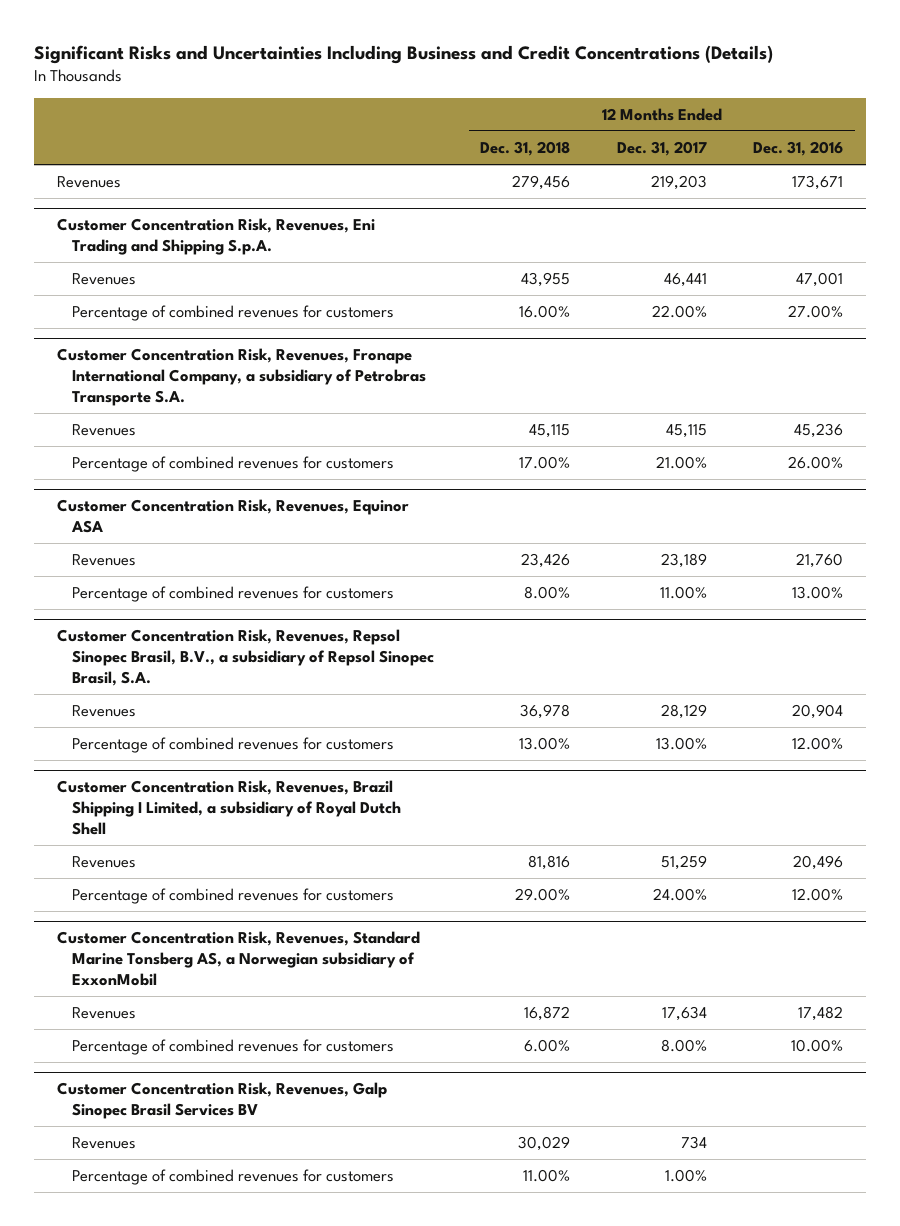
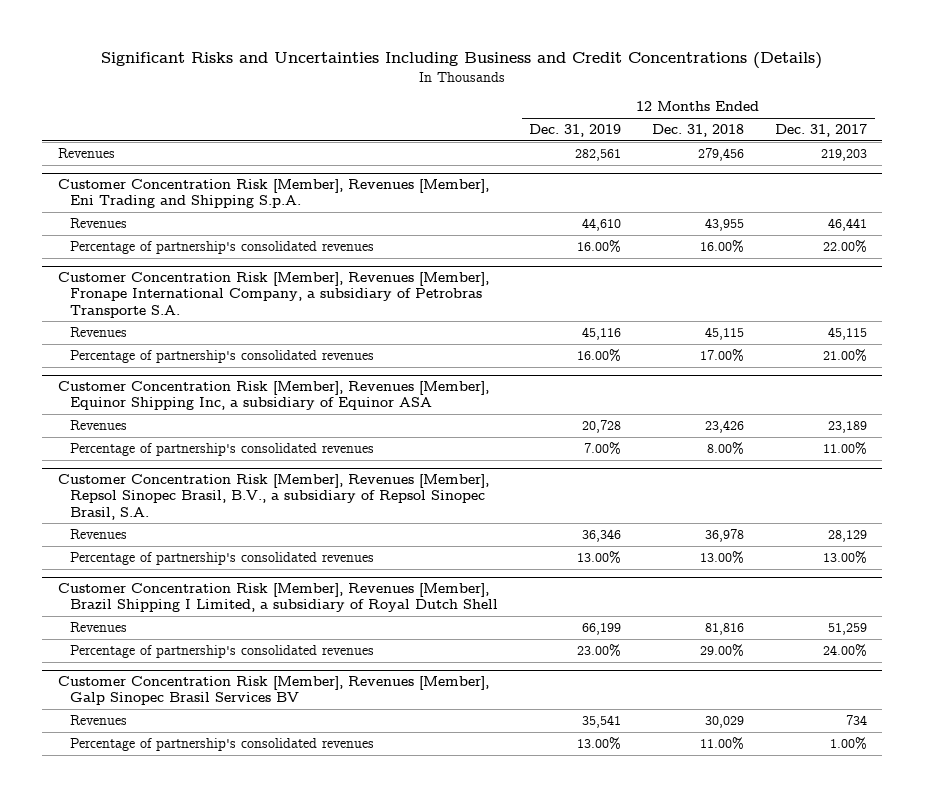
- | 12 Months Ended Dec. 31, 2018 | 12 Months Ended Dec. 31, 2017 | 12 Months Ended Dec. 31, 2016
+ | 12 Months Ended Dec. 31, 2019 | 12 Months Ended Dec. 31, 2018 | 12 Months Ended Dec. 31, 2017
- Customer Concentration Risk, Revenues, Eni Trading and Shipping S.p.A.
+ Customer Concentration Risk [Member], Revenues [Member], Eni Trading and Shipping S.p.A.
- Percentage of combined revenues for customers | 16.00% | 22.00% | 27.00%
- Customer Concentration Risk, Revenues, Fronape International Company, a subsidiary of Petrobras Transporte S.A.
+ Percentage of partnership's consolidated revenues | 16.00% | 16.00% | 22.00%
+ Customer Concentration Risk [Member], Revenues [Member], Fronape International Company, a subsidiary of Petrobras Transporte S.A.
- Percentage of combined revenues for customers | 17.00% | 21.00% | 26.00%
- Customer Concentration Risk, Revenues, Equinor ASA
+ Percentage of partnership's consolidated revenues | 16.00% | 17.00% | 21.00%
+ Customer Concentration Risk [Member], Revenues [Member], Equinor Shipping Inc, a subsidiary of Equinor ASA
- Percentage of combined revenues for customers | 8.00% | 11.00% | 13.00%
- Customer Concentration Risk, Revenues, Repsol Sinopec Brasil, B.V., a subsidiary of Repsol Sinopec Brasil, S.A.
+ Percentage of partnership's consolidated revenues | 7.00% | 8.00% | 11.00%
+ Customer Concentration Risk [Member], Revenues [Member], Repsol Sinopec Brasil, B.V., a subsidiary of Repsol Sinopec Brasil, S.A.
- Percentage of combined revenues for customers | 13.00% | 13.00% | 12.00%
- Customer Concentration Risk, Revenues, Brazil Shipping I Limited, a subsidiary of Royal Dutch Shell
+ Percentage of partnership's consolidated revenues | 13.00% | 13.00% | 13.00%
+ Customer Concentration Risk [Member], Revenues [Member], Brazil Shipping I Limited, a subsidiary of Royal Dutch Shell
- Percentage of combined revenues for customers | 29.00% | 24.00% | 12.00%
- Customer Concentration Risk, Revenues, Standard Marine Tonsberg AS, a Norwegian subsidiary of ExxonMobil
- Revenues | 16,872 | 17,634 | 17,482
- Percentage of combined revenues for customers | 6.00% | 8.00% | 10.00%
- Customer Concentration Risk, Revenues, Galp Sinopec Brasil Services BV
+ Percentage of partnership's consolidated revenues | 23.00% | 29.00% | 24.00%
+ Customer Concentration Risk [Member], Revenues [Member], Galp Sinopec Brasil Services BV
- Percentage of combined revenues for customers | 11.00% | 1.00% |
+ Percentage of partnership's consolidated revenues | 13.00% | 11.00% | 1.00%

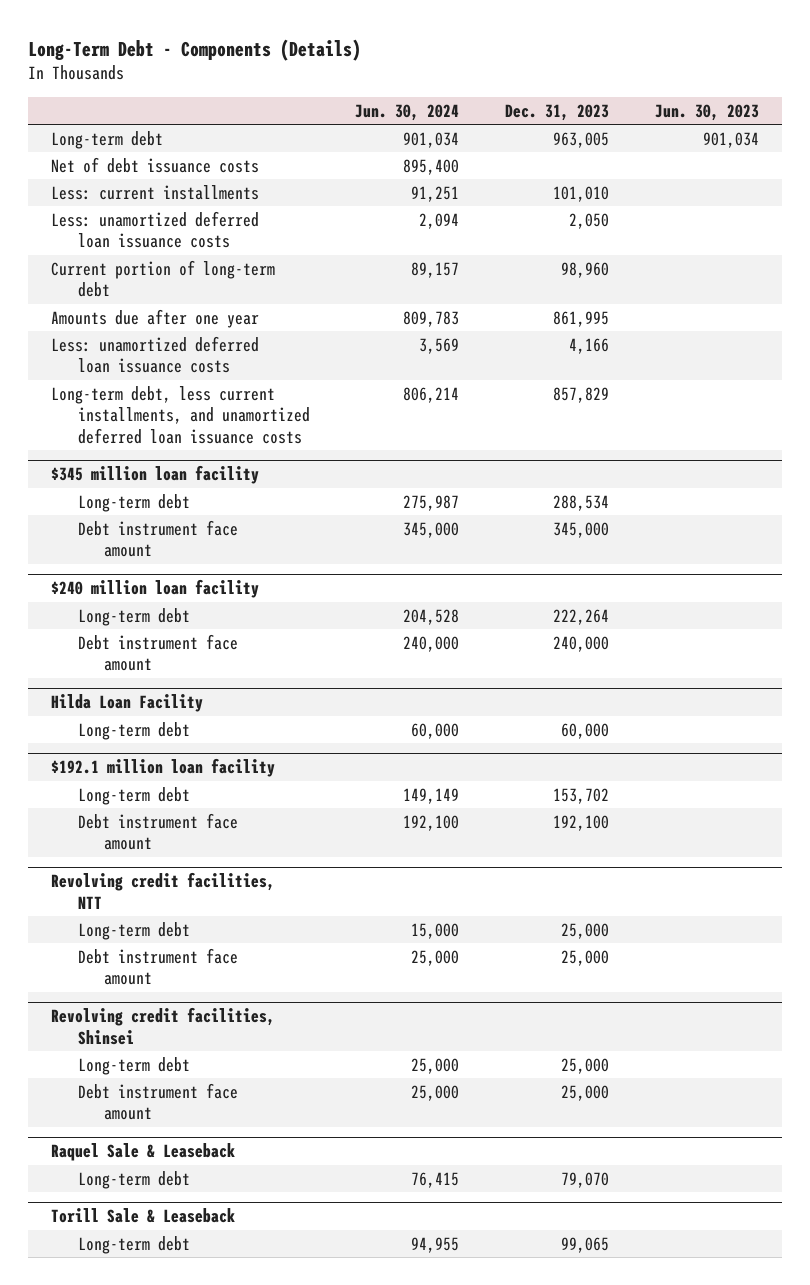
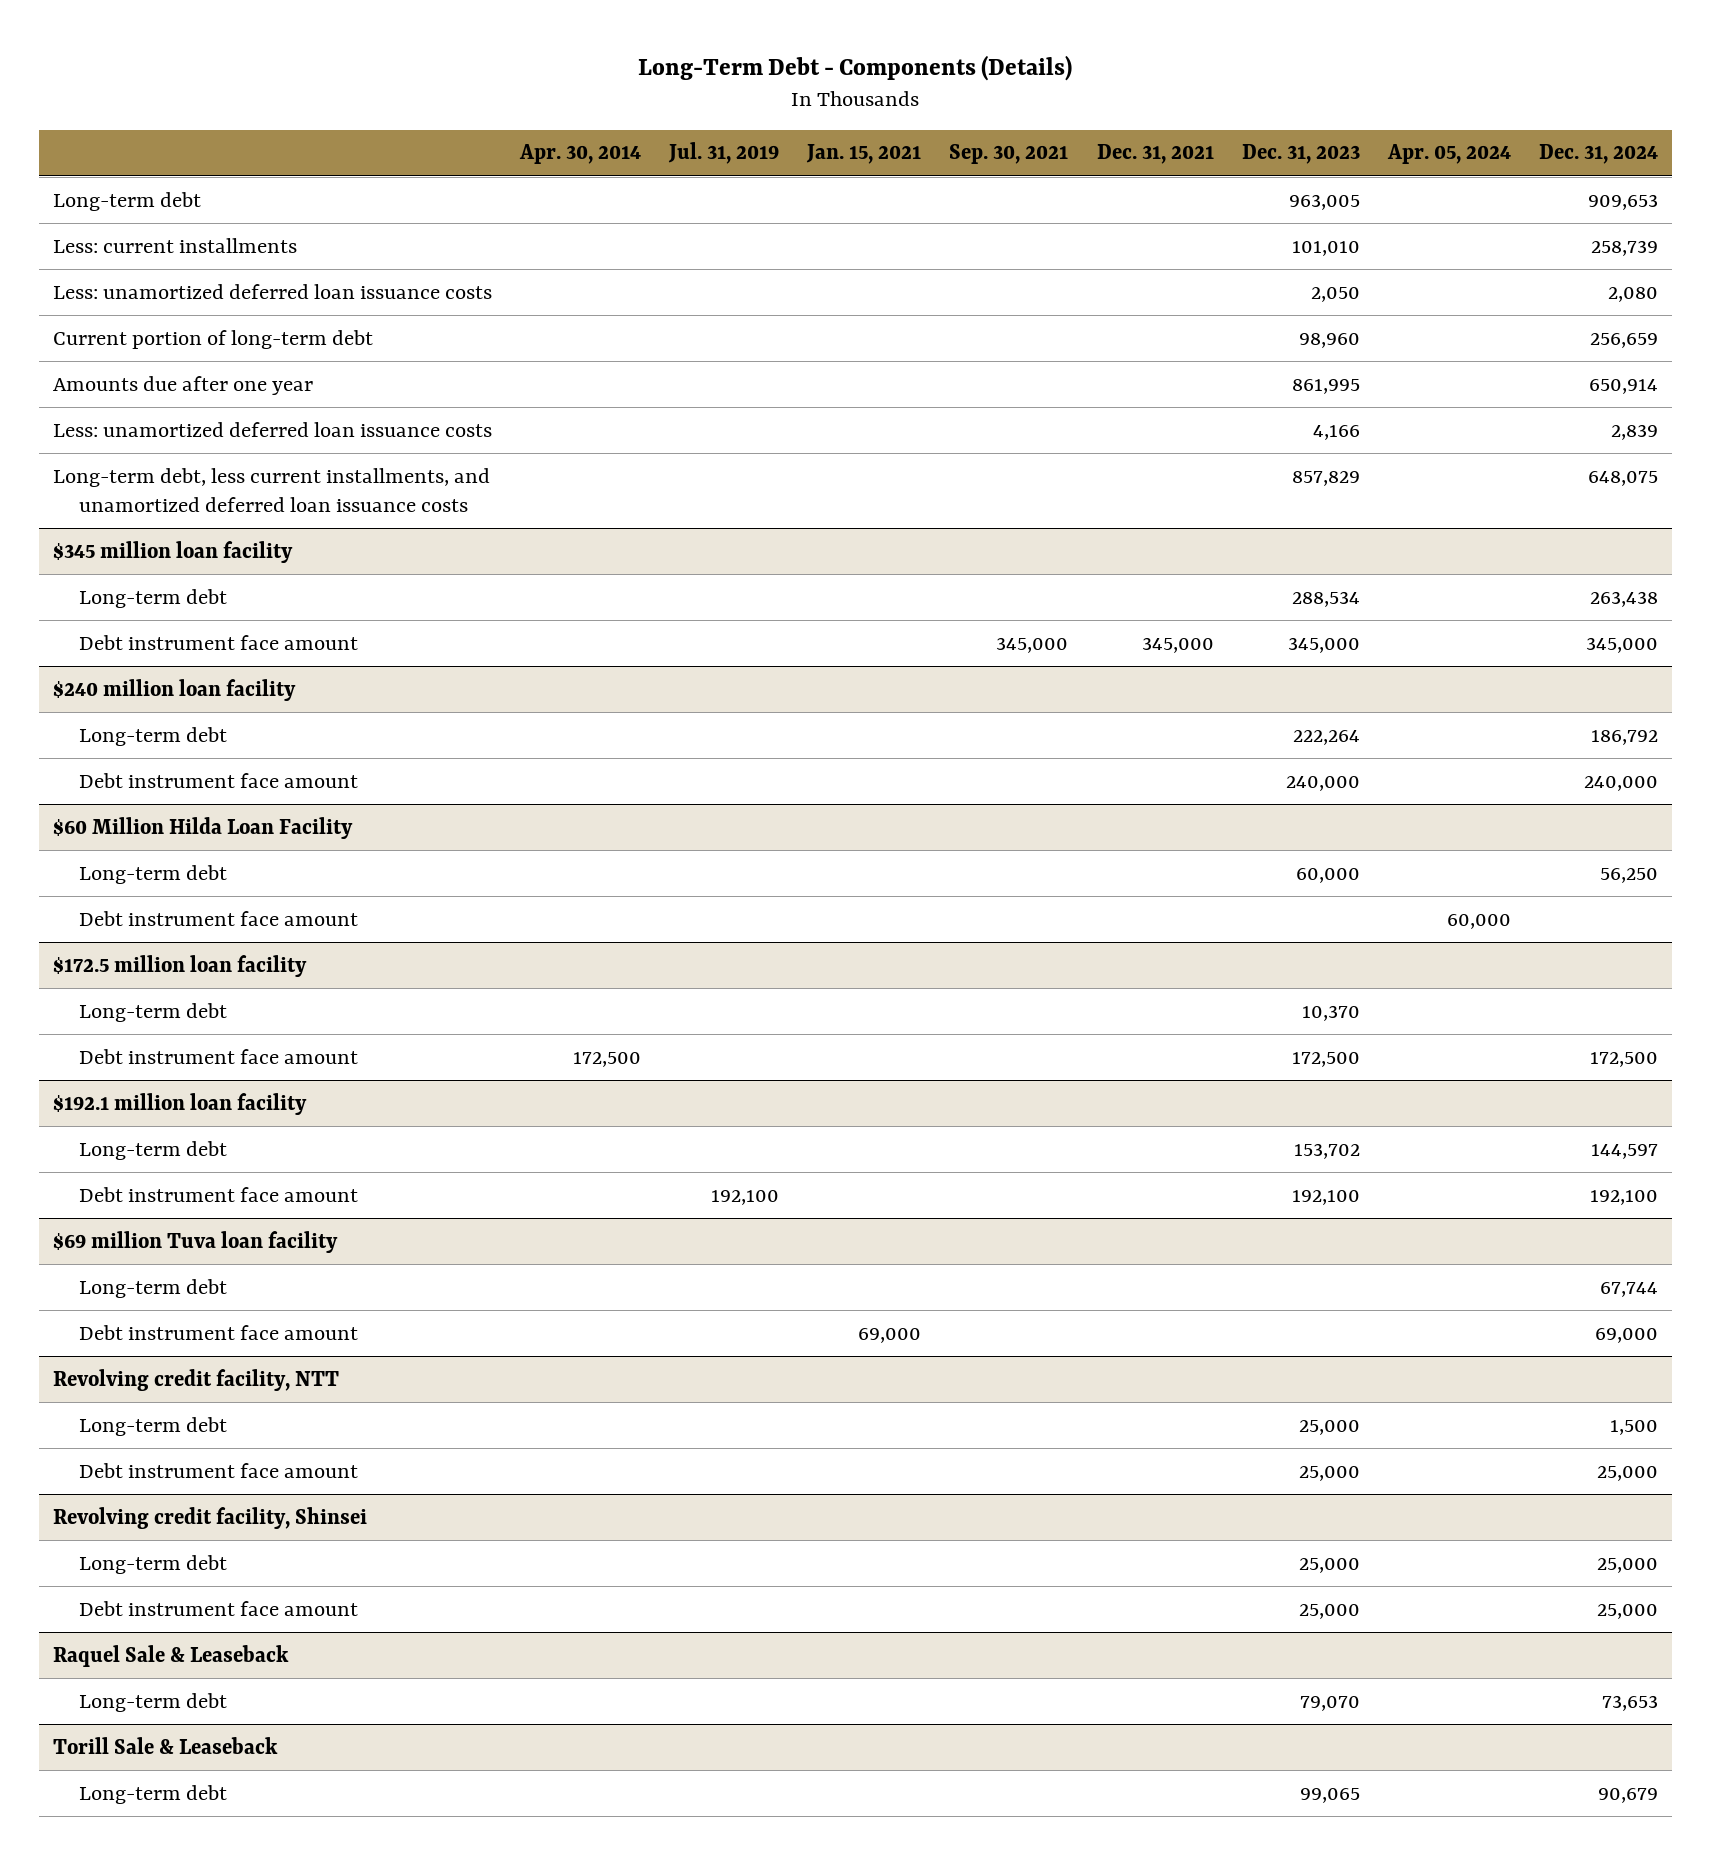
- | Jun. 30, 2024 | Dec. 31, 2023 | Jun. 30, 2023
+ | Apr. 30, 2014 | Jul. 31, 2019 | Jan. 15, 2021 | Sep. 30, 2021 | Dec. 31, 2021 | Dec. 31, 2023 | Apr. 05, 2024 | Dec. 31, 2024
- Net of debt issuance costs | 895,400 | |
- Hilda Loan Facility
+ $60 Million Hilda Loan Facility
+ Debt instrument face amount | | | | | | | 60,000 |
+ $172.5 million loan facility
+ Long-term debt | | | | | | 10,370 | |
+ Debt instrument face amount | 172,500 | | | | | 172,500 | | 172,500
- Revolving credit facilities, NTT
+ $69 million Tuva loan facility
+ Long-term debt | | | | | | | | 67,744
+ Debt instrument face amount | | | 69,000 | | | | | 69,000
+ Revolving credit facility, NTT
- Revolving credit facilities, Shinsei
+ Revolving credit facility, Shinsei

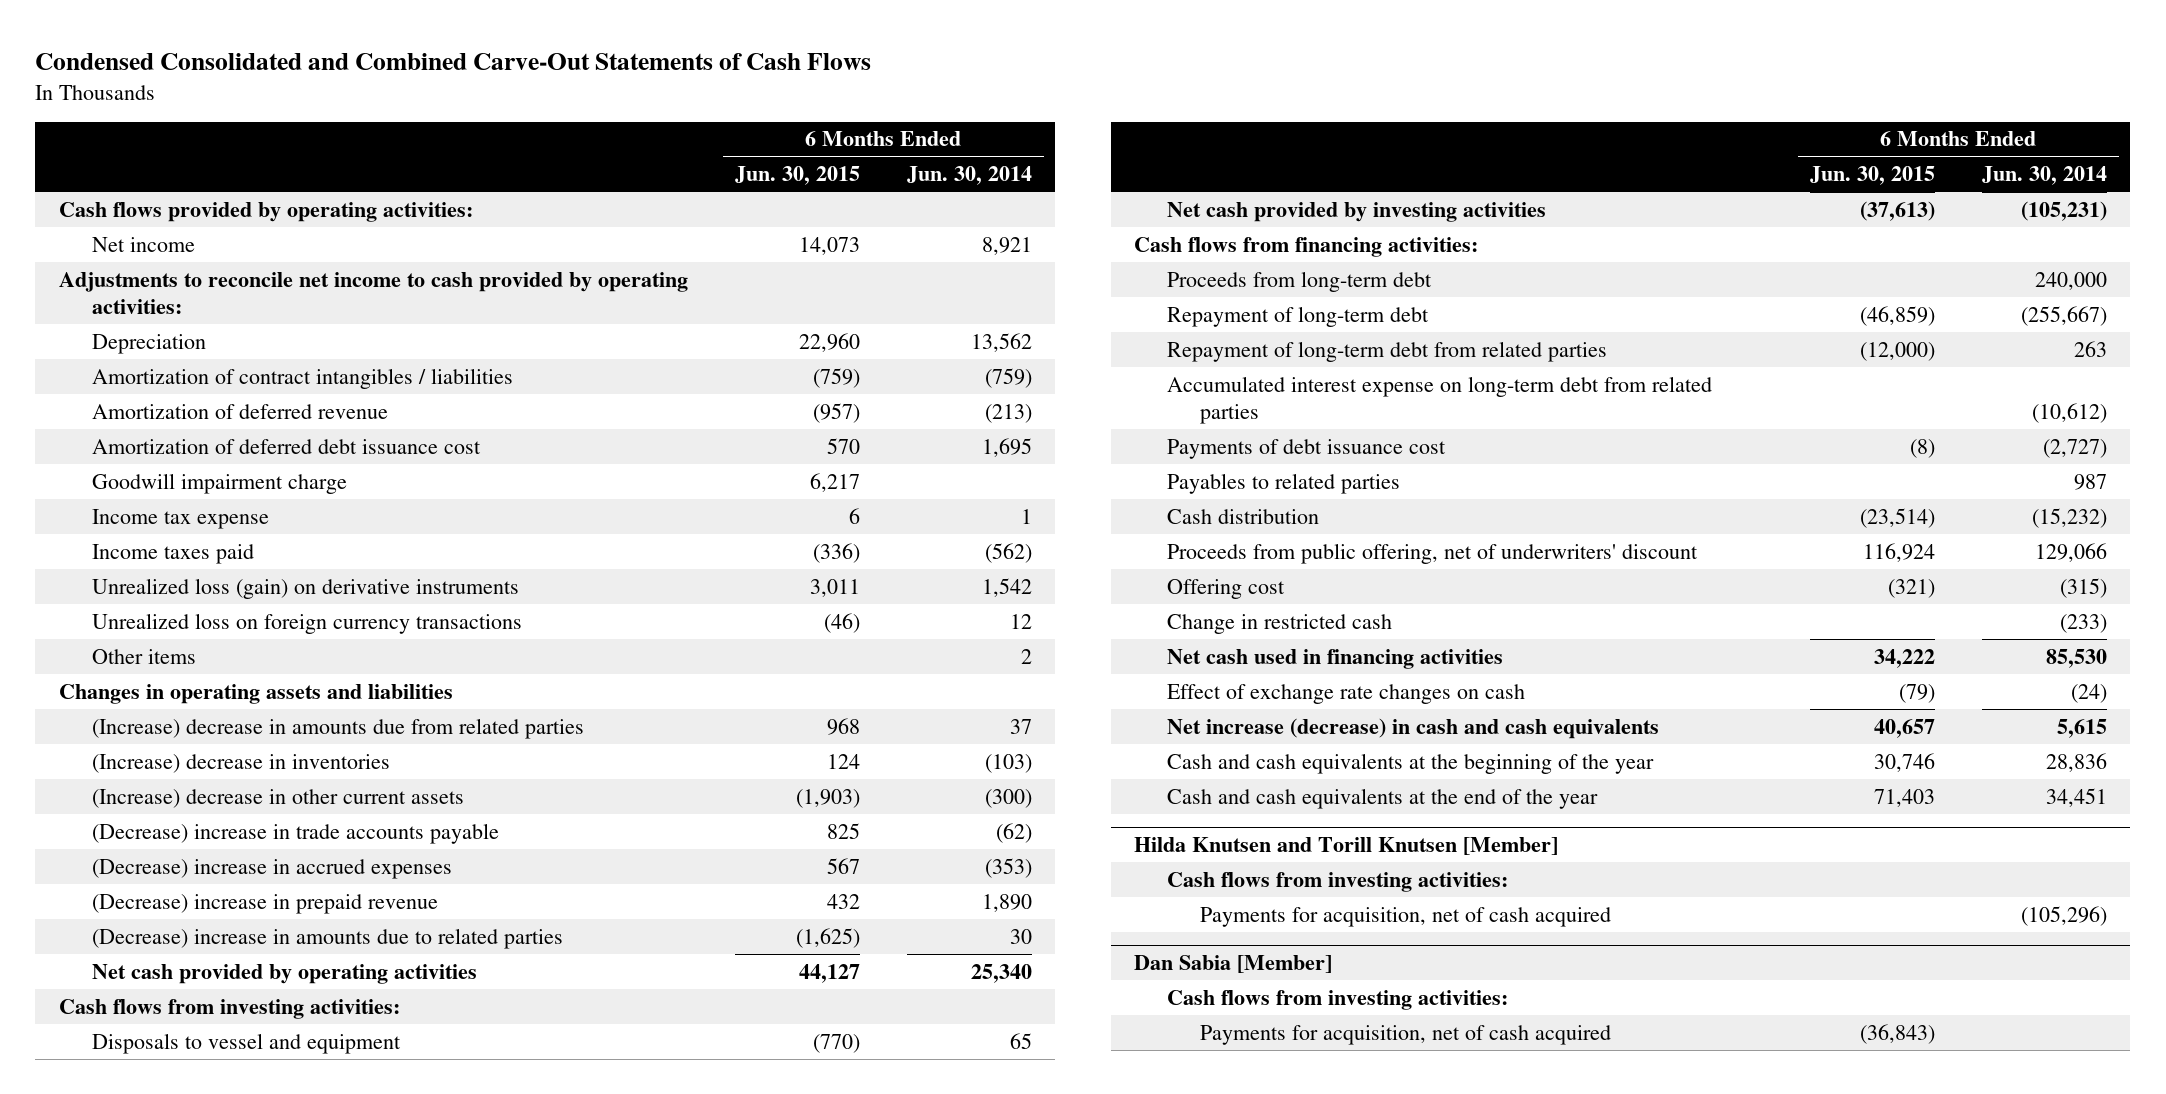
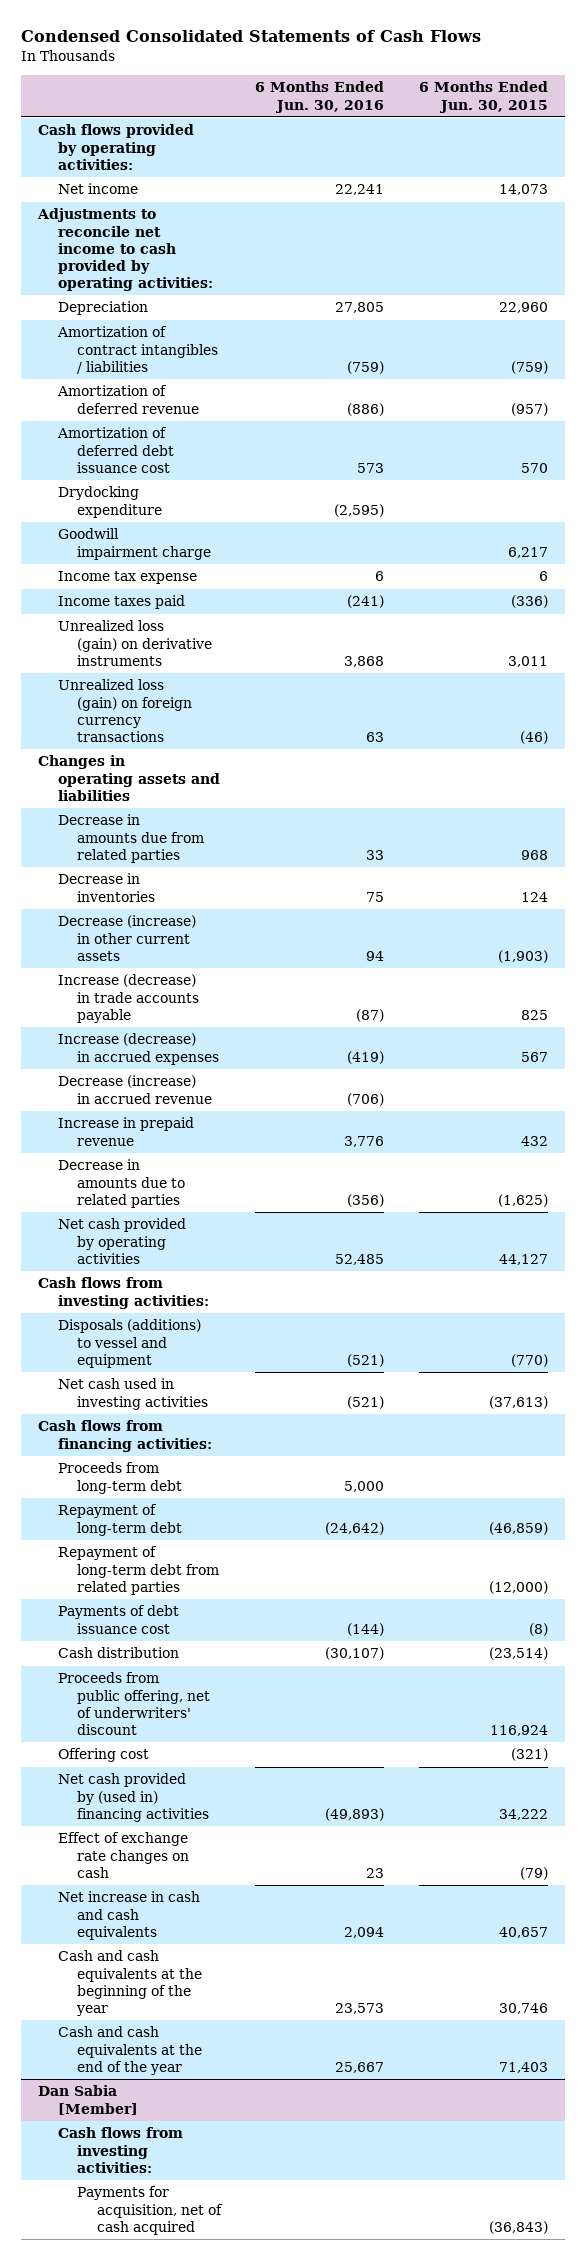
- Condensed Consolidated and Combined Carve-Out Statements of Cash Flows
+ Condensed Consolidated Statements of Cash Flows
- | 6 Months Ended Jun. 30, 2015 | 6 Months Ended Jun. 30, 2014
+ | 6 Months Ended Jun. 30, 2016 | 6 Months Ended Jun. 30, 2015
+ Drydocking expenditure | (2,595) |
- Unrealized loss on foreign currency transactions | (46) | 12
- Other items | | 2
+ Unrealized loss (gain) on foreign currency transactions | 63 | (46)
- (Increase) decrease in amounts due from related parties | 968 | 37
- (Increase) decrease in inventories | 124 | (103)
- (Increase) decrease in other current assets | (1,903) | (300)
- (Decrease) increase in trade accounts payable | 825 | (62)
- (Decrease) increase in accrued expenses | 567 | (353)
- (Decrease) increase in prepaid revenue | 432 | 1,890
- (Decrease) increase in amounts due to related parties | (1,625) | 30
+ Decrease in amounts due from related parties | 33 | 968
+ Decrease in inventories | 75 | 124
+ Decrease (increase) in other current assets | 94 | (1,903)
+ Increase (decrease) in trade accounts payable | (87) | 825
+ Increase (decrease) in accrued expenses | (419) | 567
+ Decrease (increase) in accrued revenue | (706) |
+ Increase in prepaid revenue | 3,776 | 432
+ Decrease in amounts due to related parties | (356) | (1,625)
- Disposals to vessel and equipment | (770) | 65
- Net cash provided by investing activities | (37,613) | (105,231)
+ Disposals (additions) to vessel and equipment | (521) | (770)
+ Net cash used in investing activities | (521) | (37,613)
- Accumulated interest expense on long-term debt from related parties | | (10,612)
- Payables to related parties | | 987
- Change in restricted cash | | (233)
- Net cash used in financing activities | 34,222 | 85,530
+ Net cash provided by (used in) financing activities | (49,893) | 34,222
- Net increase (decrease) in cash and cash equivalents | 40,657 | 5,615
+ Net increase in cash and cash equivalents | 2,094 | 40,657
- Hilda Knutsen and Torill Knutsen [Member]
- Cash flows from investing activities:
- Payments for acquisition, net of cash acquired | | (105,296)

